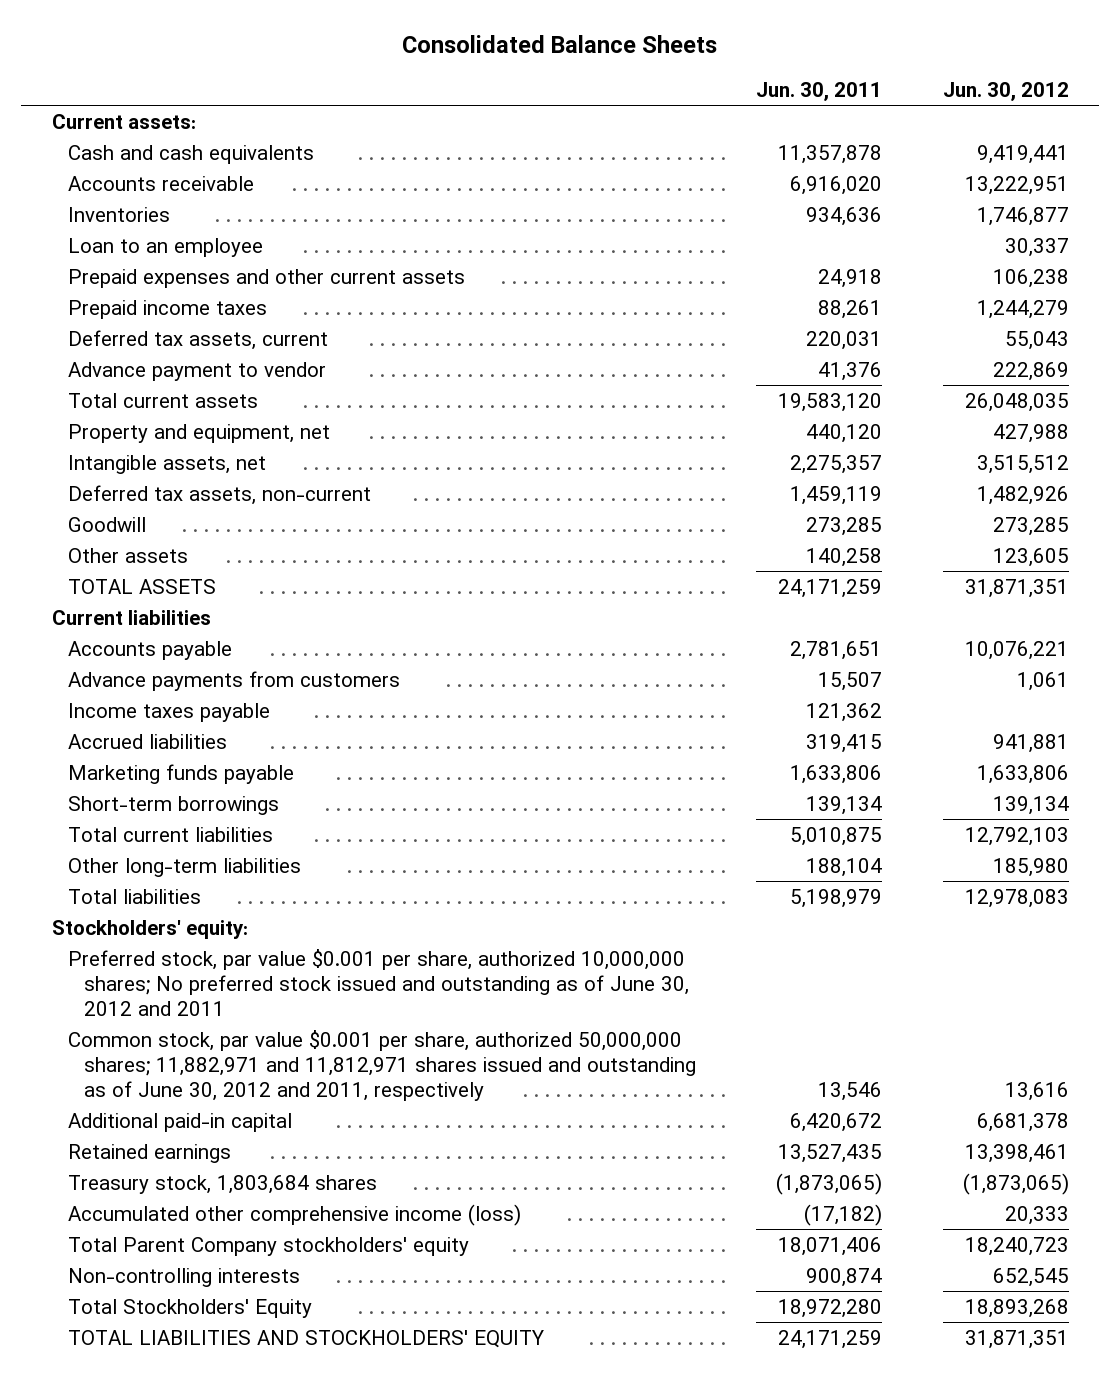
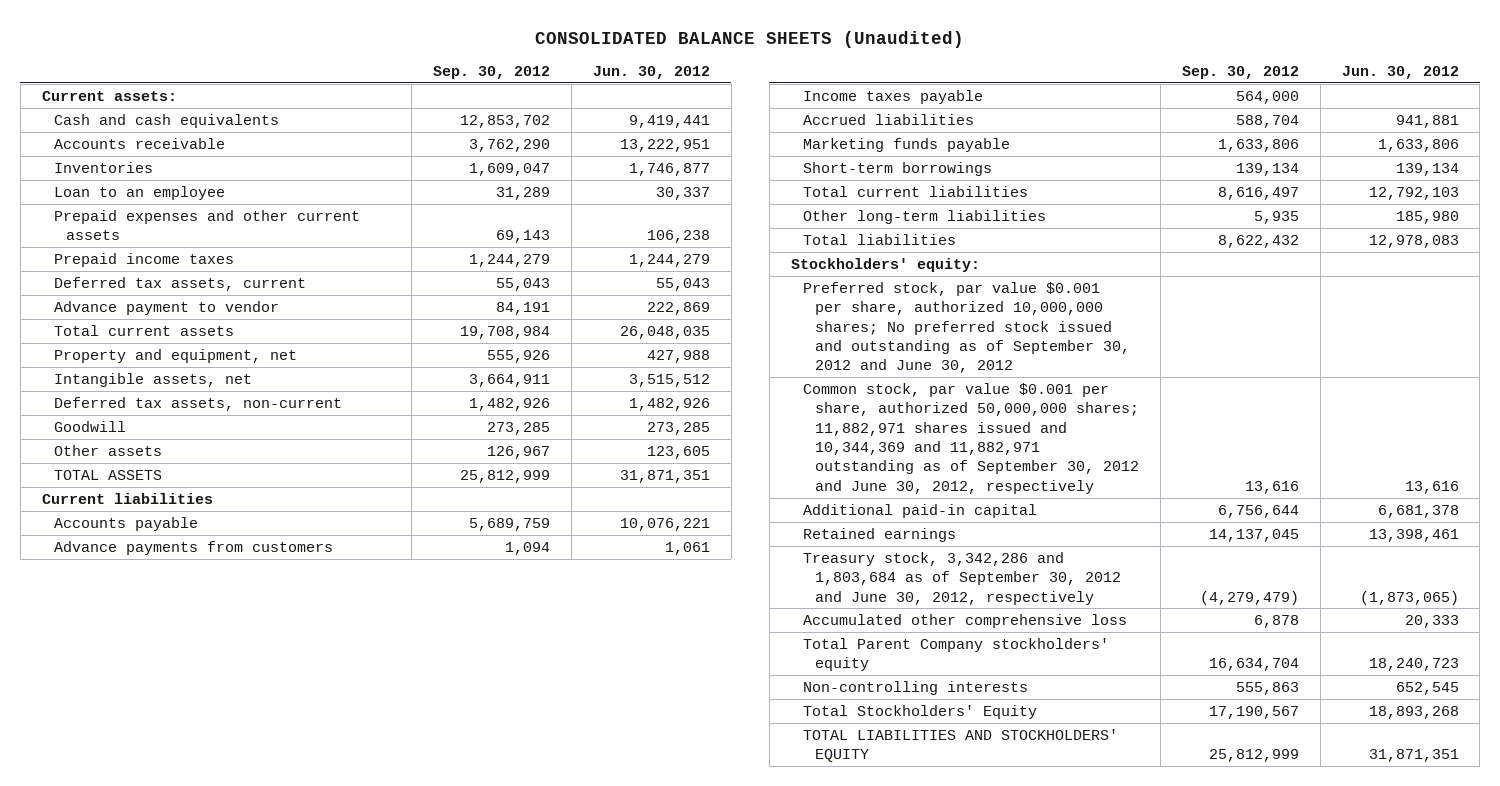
- Consolidated Balance Sheets
+ CONSOLIDATED BALANCE SHEETS (Unaudited)
- | Jun. 30, 2011 | Jun. 30, 2012
+ | Sep. 30, 2012 | Jun. 30, 2012
- Preferred stock, par value $0.001 per share, authorized 10,000,000 shares; No preferred stock issued and outstanding as of June 30, 2012 and 2011
- Common stock, par value $0.001 per share, authorized 50,000,000 shares; 11,882,971 and 11,812,971 shares issued and outstanding as of June 30, 2012 and 2011, respectively | 13,546 | 13,616
+ Preferred stock, par value $0.001 per share, authorized 10,000,000 shares; No preferred stock issued and outstanding as of September 30, 2012 and June 30, 2012
+ Common stock, par value $0.001 per share, authorized 50,000,000 shares; 11,882,971 shares issued and 10,344,369 and 11,882,971 outstanding as of September 30, 2012 and June 30, 2012, respectively | 13,616 | 13,616
- Treasury stock, 1,803,684 shares | (1,873,065) | (1,873,065)
- Accumulated other comprehensive income (loss) | (17,182) | 20,333
+ Treasury stock, 3,342,286 and 1,803,684 as of September 30, 2012 and June 30, 2012, respectively | (4,279,479) | (1,873,065)
+ Accumulated other comprehensive loss | 6,878 | 20,333

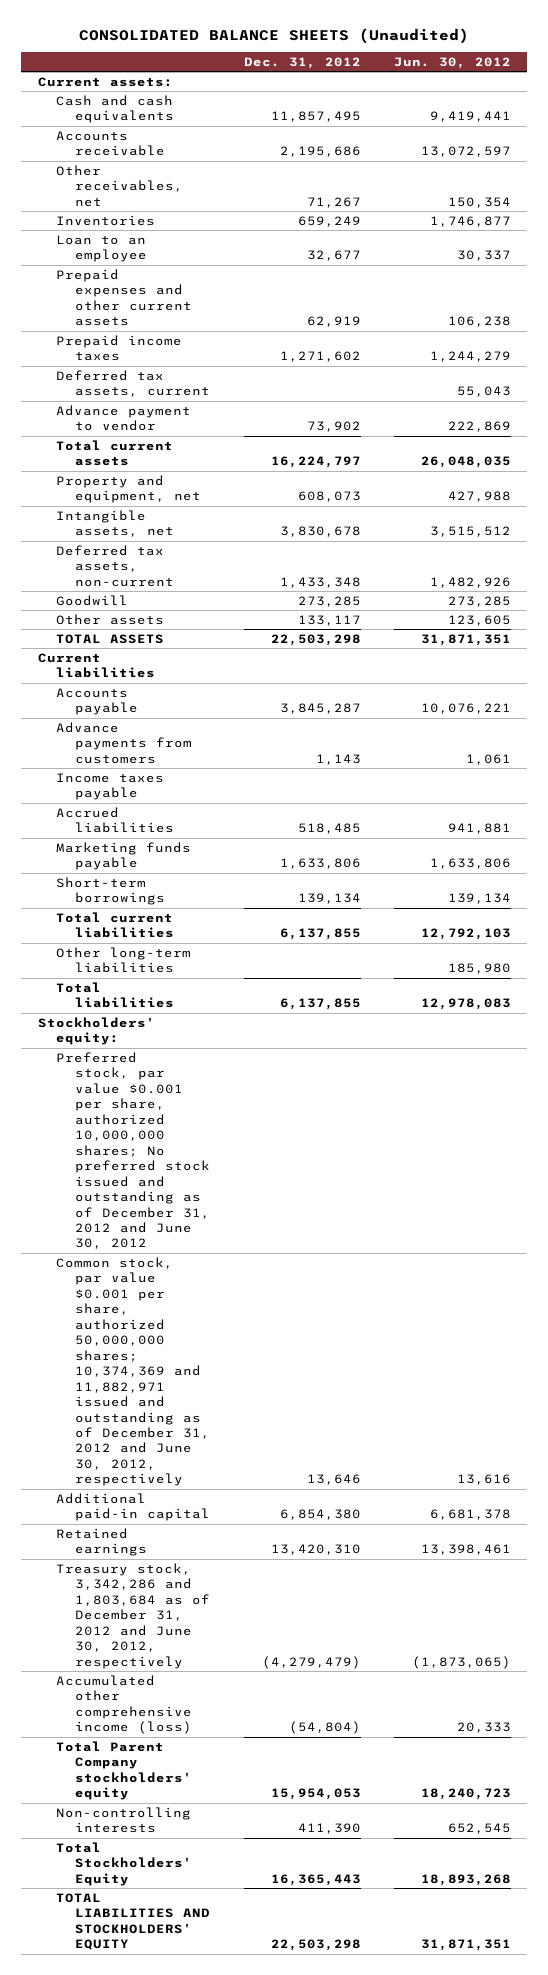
- | Sep. 30, 2012 | Jun. 30, 2012
+ | Dec. 31, 2012 | Jun. 30, 2012
- Accounts receivable | 3,762,290 | 13,222,951
+ Accounts receivable | 2,195,686 | 13,072,597
+ Other receivables, net | 71,267 | 150,354
- Preferred stock, par value $0.001 per share, authorized 10,000,000 shares; No preferred stock issued and outstanding as of September 30, 2012 and June 30, 2012
- Common stock, par value $0.001 per share, authorized 50,000,000 shares; 11,882,971 shares issued and 10,344,369 and 11,882,971 outstanding as of September 30, 2012 and June 30, 2012, respectively | 13,616 | 13,616
+ Preferred stock, par value $0.001 per share, authorized 10,000,000 shares; No preferred stock issued and outstanding as of December 31, 2012 and June 30, 2012
+ Common stock, par value $0.001 per share, authorized 50,000,000 shares; 10,374,369 and 11,882,971 issued and outstanding as of December 31, 2012 and June 30, 2012, respectively | 13,646 | 13,616
- Treasury stock, 3,342,286 and 1,803,684 as of September 30, 2012 and June 30, 2012, respectively | (4,279,479) | (1,873,065)
- Accumulated other comprehensive loss | 6,878 | 20,333
+ Treasury stock, 3,342,286 and 1,803,684 as of December 31, 2012 and June 30, 2012, respectively | (4,279,479) | (1,873,065)
+ Accumulated other comprehensive income (loss) | (54,804) | 20,333

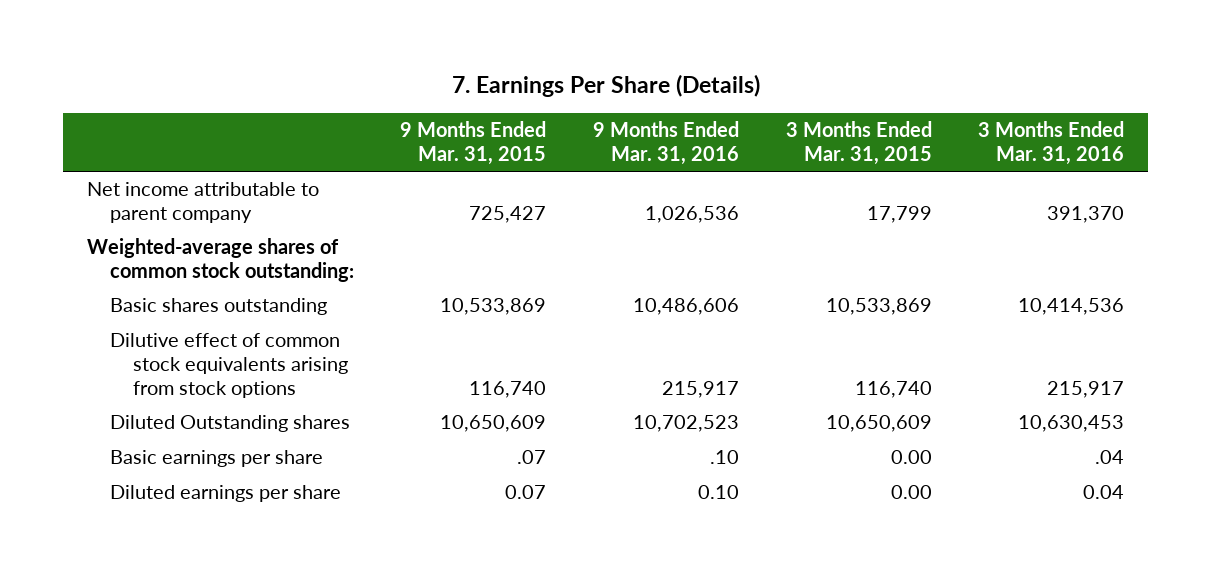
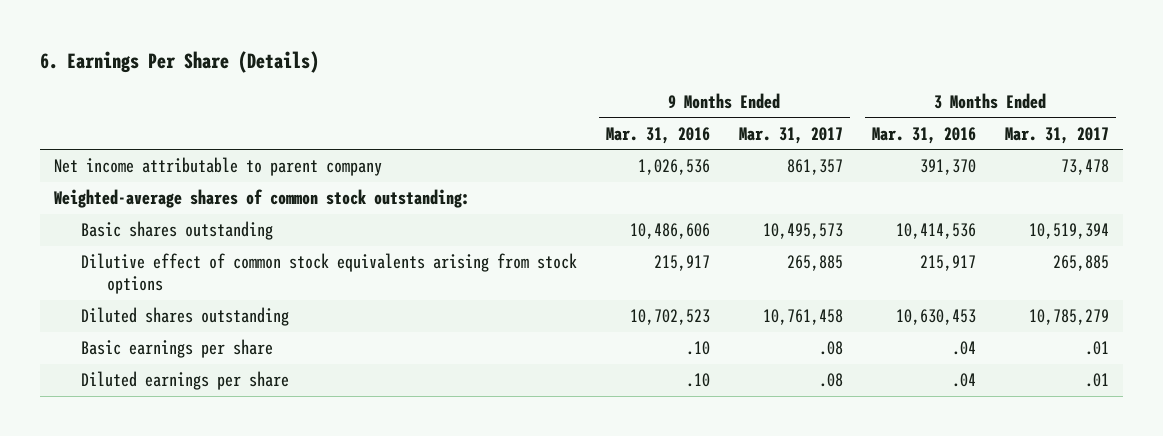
- 7. Earnings Per Share (Details)
+ 6. Earnings Per Share (Details)
- | 9 Months Ended Mar. 31, 2015 | 9 Months Ended Mar. 31, 2016 | 3 Months Ended Mar. 31, 2015 | 3 Months Ended Mar. 31, 2016
+ | 9 Months Ended Mar. 31, 2016 | 9 Months Ended Mar. 31, 2017 | 3 Months Ended Mar. 31, 2016 | 3 Months Ended Mar. 31, 2017
- Diluted Outstanding shares | 10,650,609 | 10,702,523 | 10,650,609 | 10,630,453
+ Diluted shares outstanding | 10,702,523 | 10,761,458 | 10,630,453 | 10,785,279
- Diluted earnings per share | 0.07 | 0.10 | 0.00 | 0.04
+ Diluted earnings per share | .10 | .08 | .04 | .01

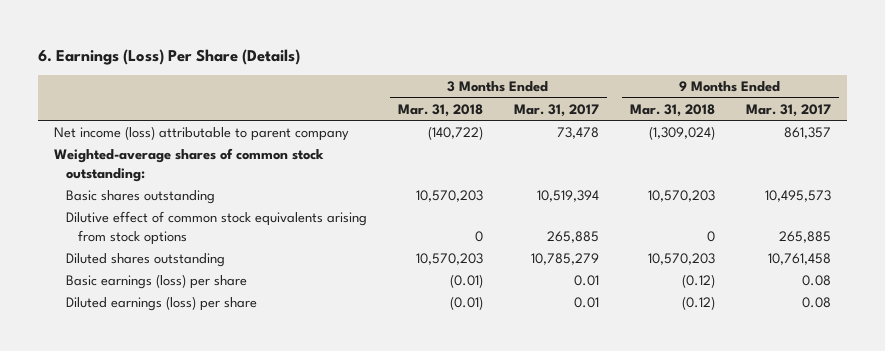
- 6. Earnings Per Share (Details)
+ 6. Earnings (Loss) Per Share (Details)
- | 9 Months Ended Mar. 31, 2016 | 9 Months Ended Mar. 31, 2017 | 3 Months Ended Mar. 31, 2016 | 3 Months Ended Mar. 31, 2017
+ | 3 Months Ended Mar. 31, 2018 | 3 Months Ended Mar. 31, 2017 | 9 Months Ended Mar. 31, 2018 | 9 Months Ended Mar. 31, 2017
- Net income attributable to parent company | 1,026,536 | 861,357 | 391,370 | 73,478
+ Net income (loss) attributable to parent company | (140,722) | 73,478 | (1,309,024) | 861,357
- Basic earnings per share | .10 | .08 | .04 | .01
- Diluted earnings per share | .10 | .08 | .04 | .01
+ Basic earnings (loss) per share | (0.01) | 0.01 | (0.12) | 0.08
+ Diluted earnings (loss) per share | (0.01) | 0.01 | (0.12) | 0.08

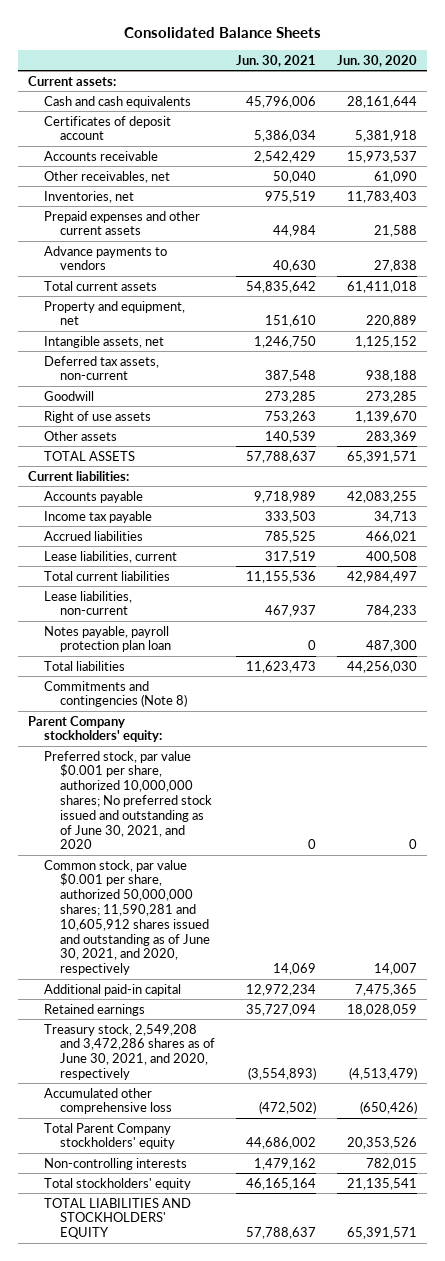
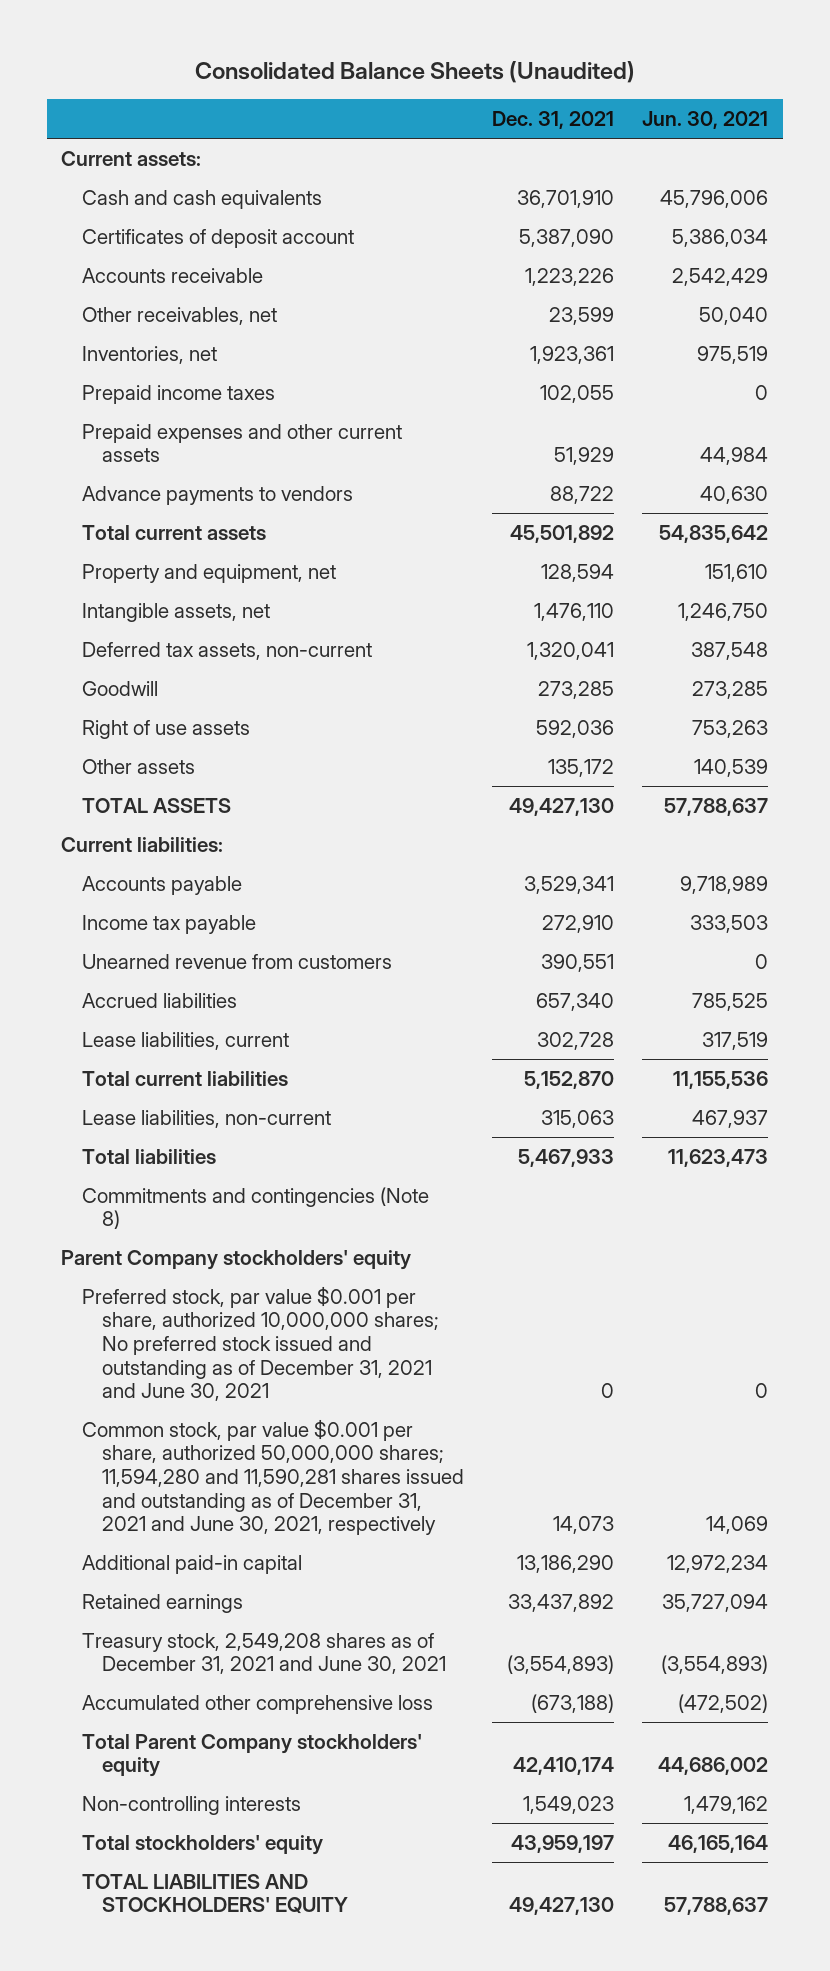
- Consolidated Balance Sheets
+ Consolidated Balance Sheets (Unaudited)
- | Jun. 30, 2021 | Jun. 30, 2020
+ | Dec. 31, 2021 | Jun. 30, 2021
+ Prepaid income taxes | 102,055 | 0
+ Unearned revenue from customers | 390,551 | 0
- Notes payable, payroll protection plan loan | 0 | 487,300
- Parent Company stockholders' equity:
- Preferred stock, par value $0.001 per share, authorized 10,000,000 shares; No preferred stock issued and outstanding as of June 30, 2021, and 2020 | 0 | 0
- Common stock, par value $0.001 per share, authorized 50,000,000 shares; 11,590,281 and 10,605,912 shares issued and outstanding as of June 30, 2021, and 2020, respectively | 14,069 | 14,007
+ Parent Company stockholders' equity
+ Preferred stock, par value $0.001 per share, authorized 10,000,000 shares; No preferred stock issued and outstanding as of December 31, 2021 and June 30, 2021 | 0 | 0
+ Common stock, par value $0.001 per share, authorized 50,000,000 shares; 11,594,280 and 11,590,281 shares issued and outstanding as of December 31, 2021 and June 30, 2021, respectively | 14,073 | 14,069
- Treasury stock, 2,549,208 and 3,472,286 shares as of June 30, 2021, and 2020, respectively | (3,554,893) | (4,513,479)
+ Treasury stock, 2,549,208 shares as of December 31, 2021 and June 30, 2021 | (3,554,893) | (3,554,893)

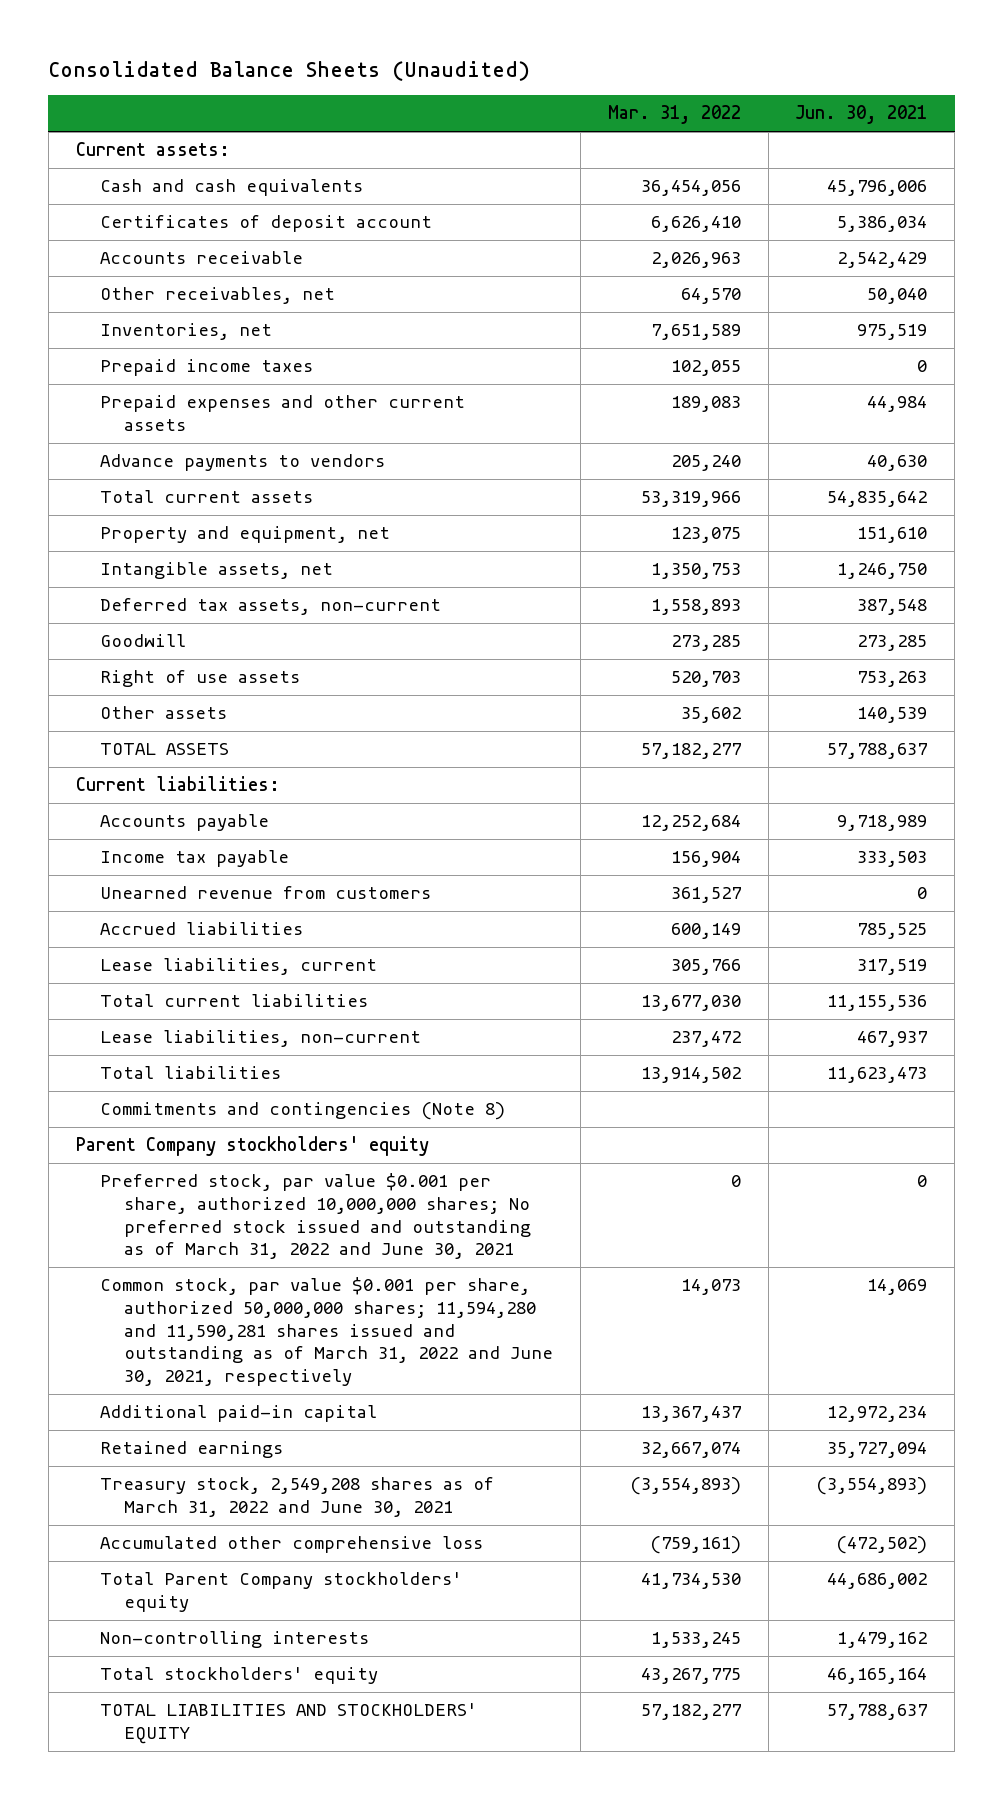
- | Dec. 31, 2021 | Jun. 30, 2021
+ | Mar. 31, 2022 | Jun. 30, 2021
- Preferred stock, par value $0.001 per share, authorized 10,000,000 shares; No preferred stock issued and outstanding as of December 31, 2021 and June 30, 2021 | 0 | 0
- Common stock, par value $0.001 per share, authorized 50,000,000 shares; 11,594,280 and 11,590,281 shares issued and outstanding as of December 31, 2021 and June 30, 2021, respectively | 14,073 | 14,069
+ Preferred stock, par value $0.001 per share, authorized 10,000,000 shares; No preferred stock issued and outstanding as of March 31, 2022 and June 30, 2021 | 0 | 0
+ Common stock, par value $0.001 per share, authorized 50,000,000 shares; 11,594,280 and 11,590,281 shares issued and outstanding as of March 31, 2022 and June 30, 2021, respectively | 14,073 | 14,069
- Treasury stock, 2,549,208 shares as of December 31, 2021 and June 30, 2021 | (3,554,893) | (3,554,893)
+ Treasury stock, 2,549,208 shares as of March 31, 2022 and June 30, 2021 | (3,554,893) | (3,554,893)

